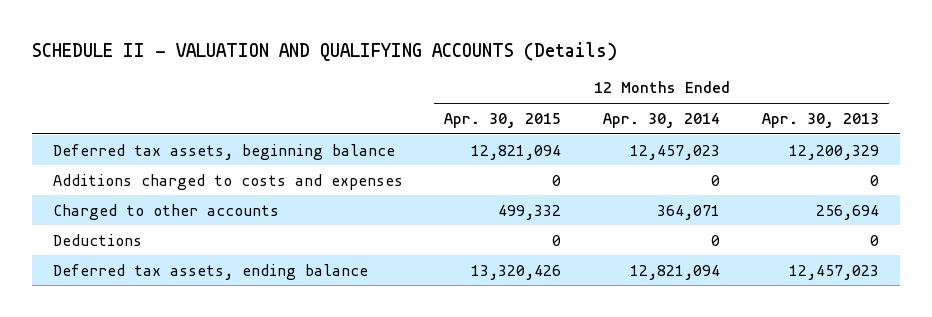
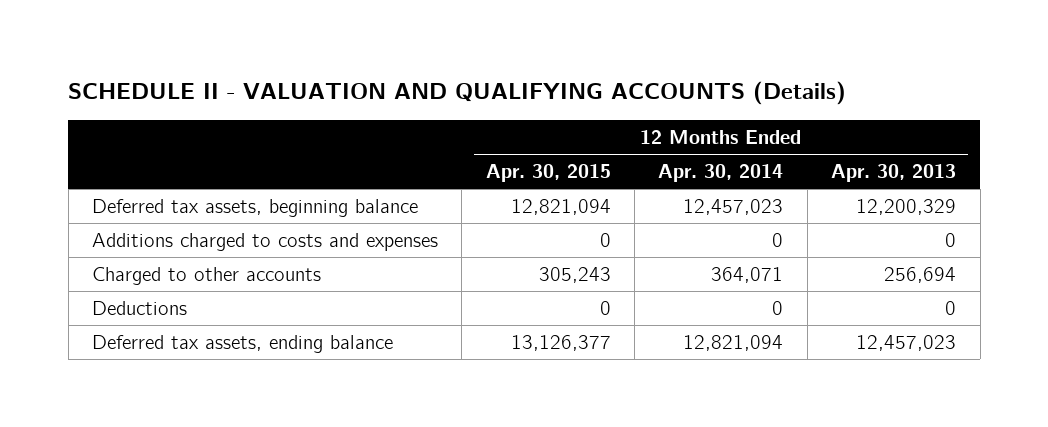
- Charged to other accounts | 499,332 | 364,071 | 256,694
+ Charged to other accounts | 305,243 | 364,071 | 256,694
- Deferred tax assets, ending balance | 13,320,426 | 12,821,094 | 12,457,023
+ Deferred tax assets, ending balance | 13,126,377 | 12,821,094 | 12,457,023

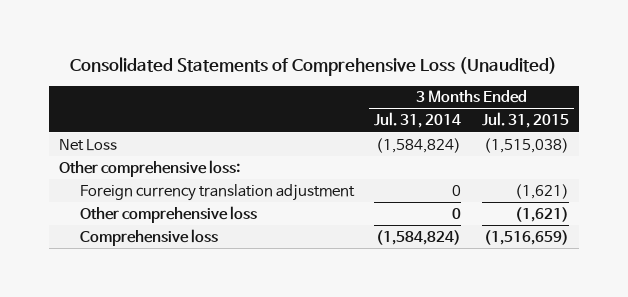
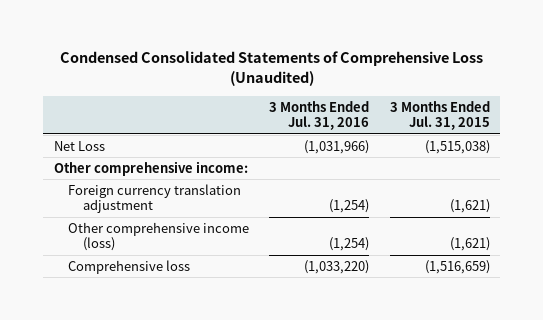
- Consolidated Statements of Comprehensive Loss (Unaudited)
+ Condensed Consolidated Statements of Comprehensive Loss (Unaudited)
- | 3 Months Ended Jul. 31, 2014 | 3 Months Ended Jul. 31, 2015
+ | 3 Months Ended Jul. 31, 2016 | 3 Months Ended Jul. 31, 2015
- Other comprehensive loss:
+ Other comprehensive income:
- Other comprehensive loss | 0 | (1,621)
+ Other comprehensive income (loss) | (1,254) | (1,621)

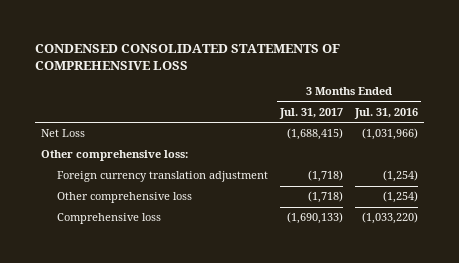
- Condensed Consolidated Statements of Comprehensive Loss (Unaudited)
+ CONDENSED CONSOLIDATED STATEMENTS OF COMPREHENSIVE LOSS
- | 3 Months Ended Jul. 31, 2016 | 3 Months Ended Jul. 31, 2015
+ | 3 Months Ended Jul. 31, 2017 | 3 Months Ended Jul. 31, 2016
- Other comprehensive income:
+ Other comprehensive loss:
- Other comprehensive income (loss) | (1,254) | (1,621)
+ Other comprehensive loss | (1,718) | (1,254)

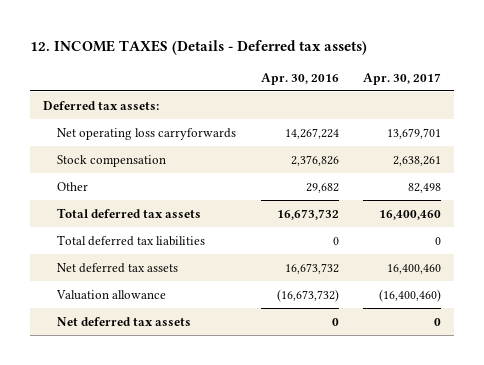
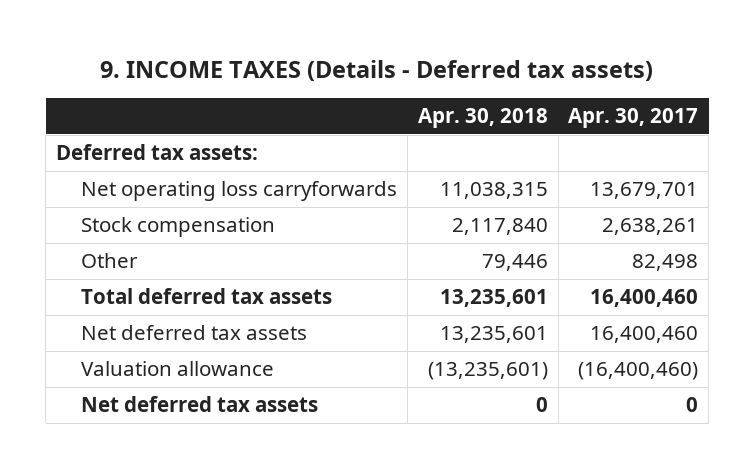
- 12. INCOME TAXES (Details - Deferred tax assets)
+ 9. INCOME TAXES (Details - Deferred tax assets)
- | Apr. 30, 2016 | Apr. 30, 2017
+ | Apr. 30, 2018 | Apr. 30, 2017
- Total deferred tax liabilities | 0 | 0

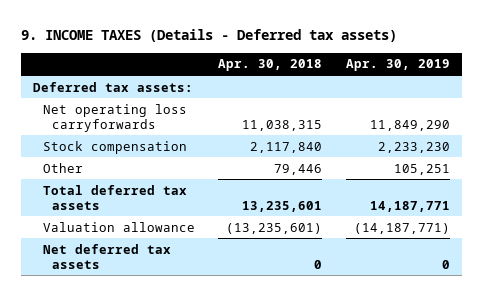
- | Apr. 30, 2018 | Apr. 30, 2017
+ | Apr. 30, 2018 | Apr. 30, 2019
- Net deferred tax assets | 13,235,601 | 16,400,460

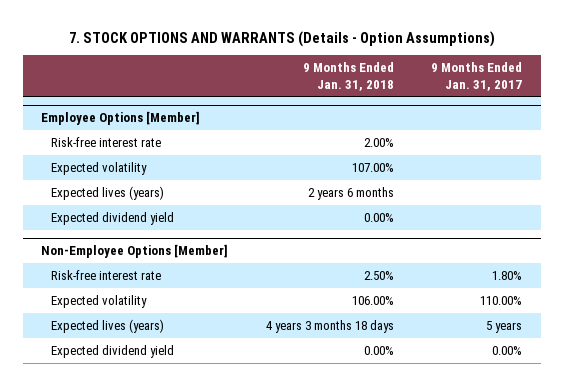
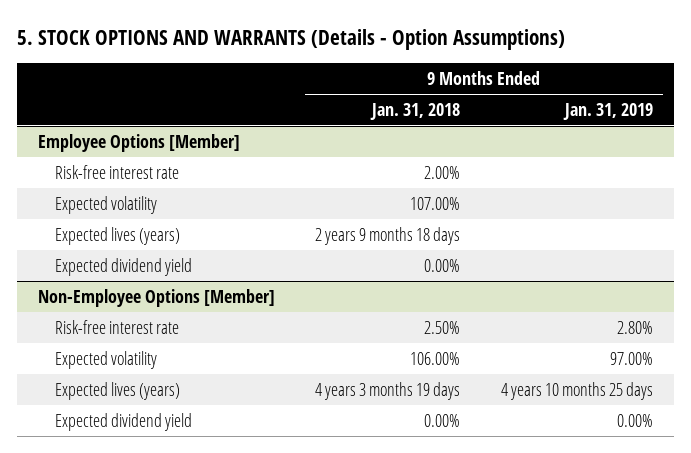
- 7. STOCK OPTIONS AND WARRANTS (Details - Option Assumptions)
+ 5. STOCK OPTIONS AND WARRANTS (Details - Option Assumptions)
- | 9 Months Ended Jan. 31, 2018 | 9 Months Ended Jan. 31, 2017
+ | 9 Months Ended Jan. 31, 2018 | 9 Months Ended Jan. 31, 2019
@ Employee Options [Member]
- Expected lives (years) | 2 years 6 months |
+ Expected lives (years) | 2 years 9 months 18 days |
@ Non-Employee Options [Member]
- Expected lives (years) | 4 years 3 months 18 days | 5 years
+ Expected lives (years) | 4 years 3 months 19 days | 4 years 10 months 25 days

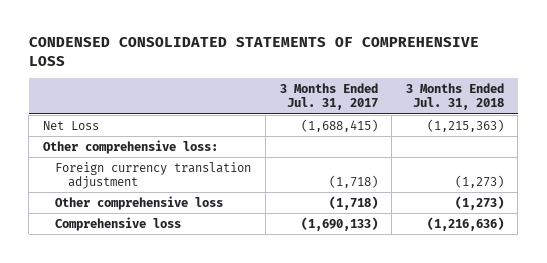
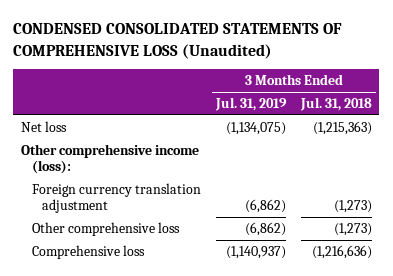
- CONDENSED CONSOLIDATED STATEMENTS OF COMPREHENSIVE LOSS
+ CONDENSED CONSOLIDATED STATEMENTS OF COMPREHENSIVE LOSS (Unaudited)
- | 3 Months Ended Jul. 31, 2017 | 3 Months Ended Jul. 31, 2018
+ | 3 Months Ended Jul. 31, 2019 | 3 Months Ended Jul. 31, 2018
- Net Loss | (1,688,415) | (1,215,363)
- Other comprehensive loss:
+ Net loss | (1,134,075) | (1,215,363)
+ Other comprehensive income (loss):

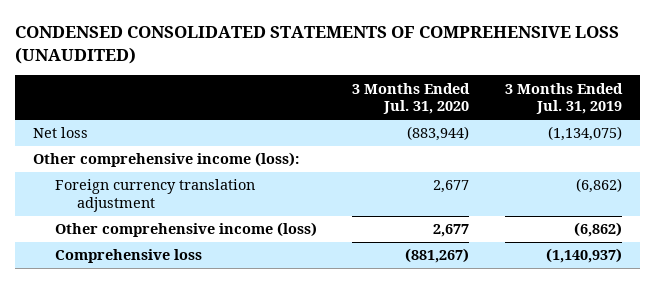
- CONDENSED CONSOLIDATED STATEMENTS OF COMPREHENSIVE LOSS (Unaudited)
+ CONDENSED CONSOLIDATED STATEMENTS OF COMPREHENSIVE LOSS (UNAUDITED)
- | 3 Months Ended Jul. 31, 2019 | 3 Months Ended Jul. 31, 2018
+ | 3 Months Ended Jul. 31, 2020 | 3 Months Ended Jul. 31, 2019
- Other comprehensive loss | (6,862) | (1,273)
+ Other comprehensive income (loss) | 2,677 | (6,862)

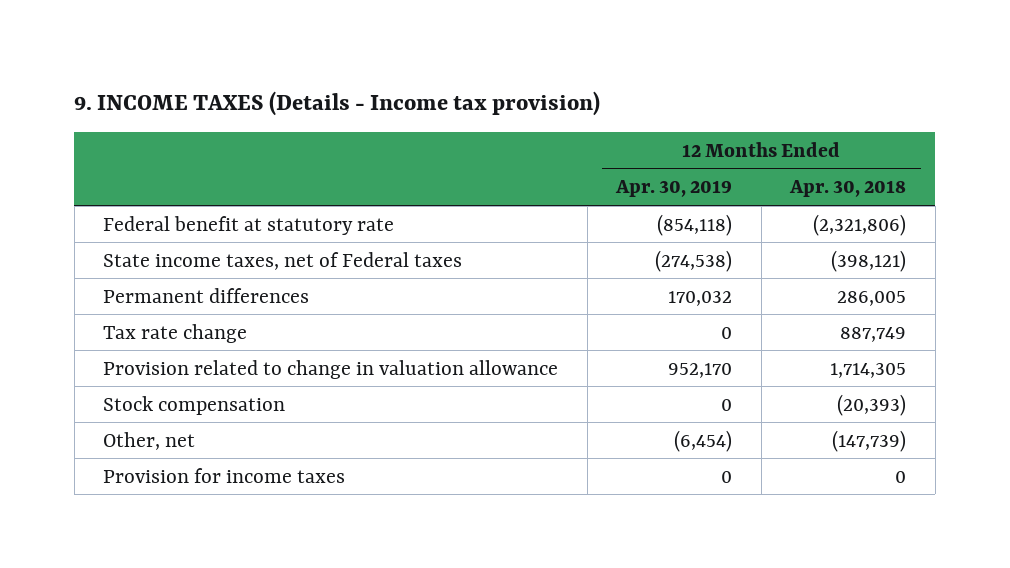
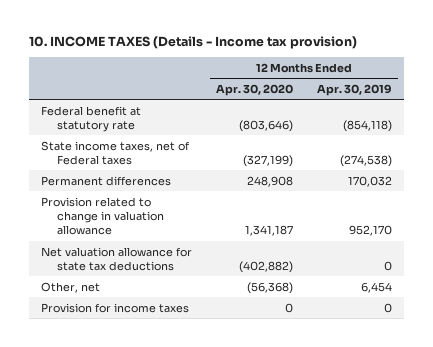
- 9. INCOME TAXES (Details - Income tax provision)
+ 10. INCOME TAXES (Details - Income tax provision)
- | 12 Months Ended Apr. 30, 2019 | 12 Months Ended Apr. 30, 2018
+ | 12 Months Ended Apr. 30, 2020 | 12 Months Ended Apr. 30, 2019
- Tax rate change | 0 | 887,749
- Stock compensation | 0 | (20,393)
- Other, net | (6,454) | (147,739)
+ Net valuation allowance for state tax deductions | (402,882) | 0
+ Other, net | (56,368) | 6,454

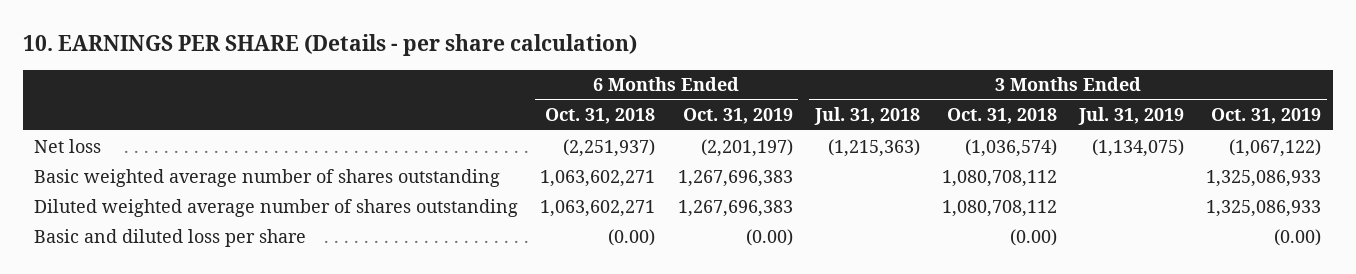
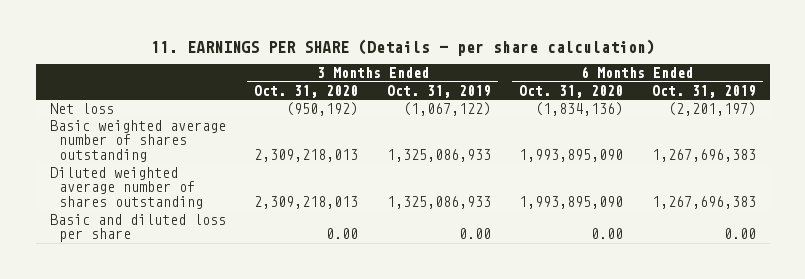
- 10. EARNINGS PER SHARE (Details - per share calculation)
+ 11. EARNINGS PER SHARE (Details - per share calculation)
- | 6 Months Ended Oct. 31, 2018 | 6 Months Ended Oct. 31, 2019 | 3 Months Ended Jul. 31, 2018 | 3 Months Ended Oct. 31, 2018 | 3 Months Ended Jul. 31, 2019 | 3 Months Ended Oct. 31, 2019
+ | 3 Months Ended Oct. 31, 2020 | 3 Months Ended Oct. 31, 2019 | 6 Months Ended Oct. 31, 2020 | 6 Months Ended Oct. 31, 2019
- Basic and diluted loss per share | (0.00) | (0.00) | | (0.00) | | (0.00)
+ Basic and diluted loss per share | 0.00 | 0.00 | 0.00 | 0.00

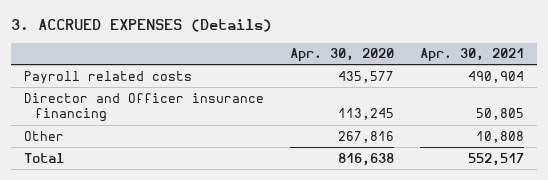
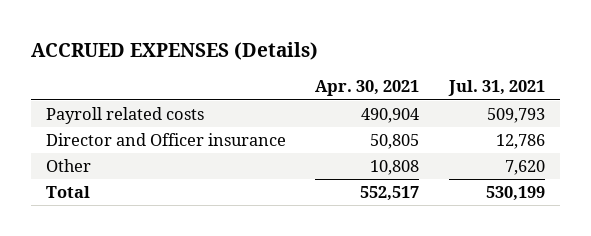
- 3. ACCRUED EXPENSES (Details)
+ ACCRUED EXPENSES (Details)
- | Apr. 30, 2020 | Apr. 30, 2021
+ | Apr. 30, 2021 | Jul. 31, 2021
- Director and Officer insurance financing | 113,245 | 50,805
+ Director and Officer insurance | 50,805 | 12,786

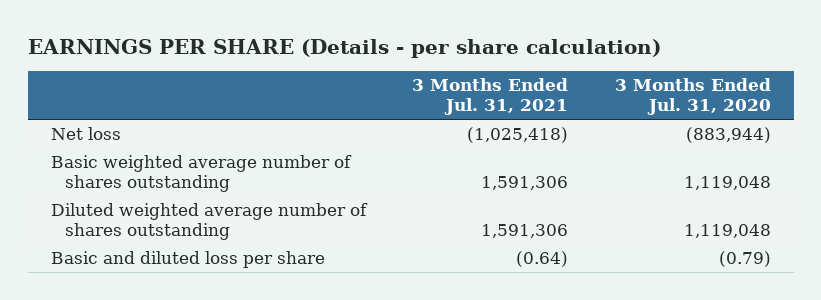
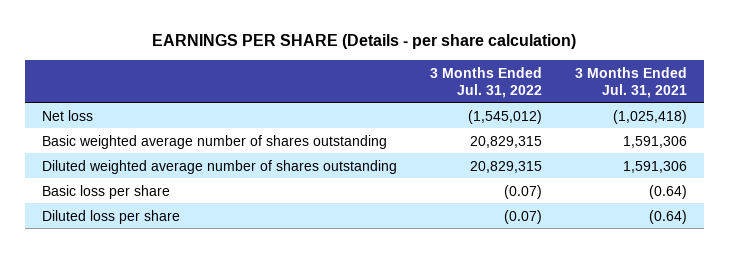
- | 3 Months Ended Jul. 31, 2021 | 3 Months Ended Jul. 31, 2020
+ | 3 Months Ended Jul. 31, 2022 | 3 Months Ended Jul. 31, 2021
- Basic and diluted loss per share | (0.64) | (0.79)
+ Basic loss per share | (0.07) | (0.64)
+ Diluted loss per share | (0.07) | (0.64)

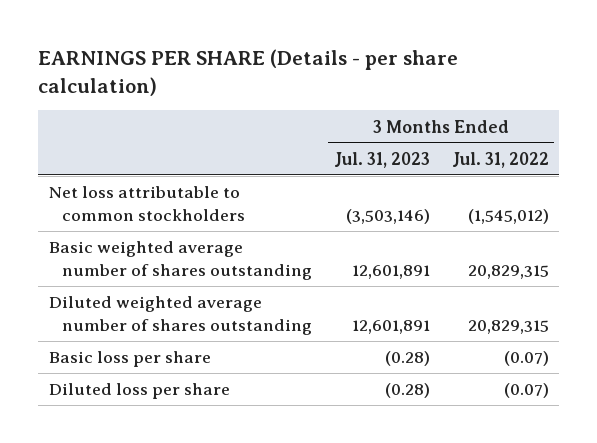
- | 3 Months Ended Jul. 31, 2022 | 3 Months Ended Jul. 31, 2021
+ | 3 Months Ended Jul. 31, 2023 | 3 Months Ended Jul. 31, 2022
- Net loss | (1,545,012) | (1,025,418)
+ Net loss attributable to common stockholders | (3,503,146) | (1,545,012)

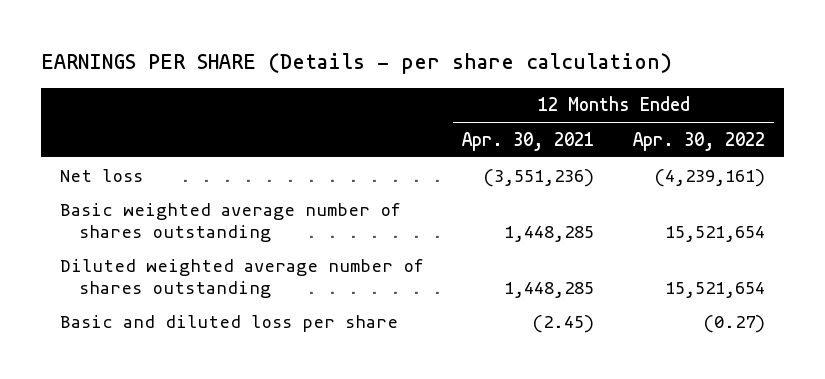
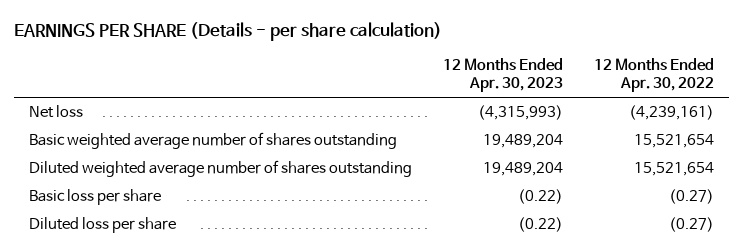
- | 12 Months Ended Apr. 30, 2021 | 12 Months Ended Apr. 30, 2022
+ | 12 Months Ended Apr. 30, 2023 | 12 Months Ended Apr. 30, 2022
- Basic and diluted loss per share | (2.45) | (0.27)
+ Basic loss per share | (0.22) | (0.27)
+ Diluted loss per share | (0.22) | (0.27)

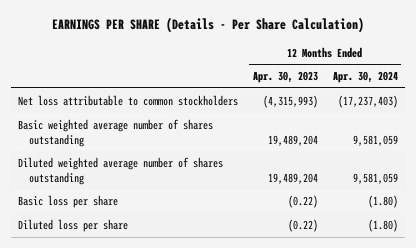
- EARNINGS PER SHARE (Details - per share calculation)
+ EARNINGS PER SHARE (Details - Per Share Calculation)
- | 12 Months Ended Apr. 30, 2023 | 12 Months Ended Apr. 30, 2022
+ | 12 Months Ended Apr. 30, 2023 | 12 Months Ended Apr. 30, 2024
- Net loss | (4,315,993) | (4,239,161)
+ Net loss attributable to common stockholders | (4,315,993) | (17,237,403)

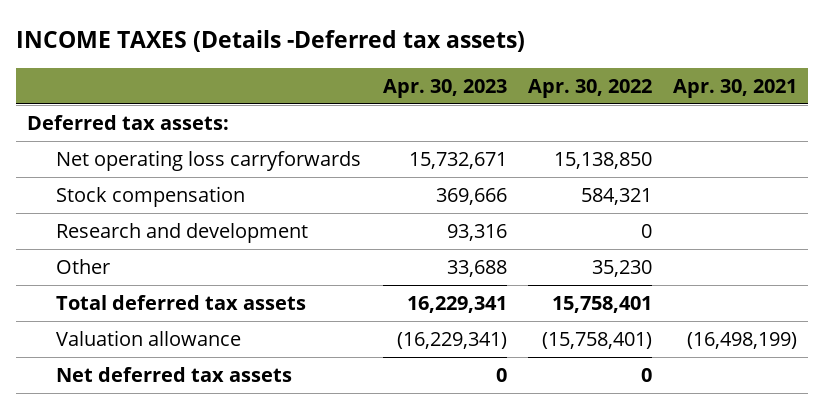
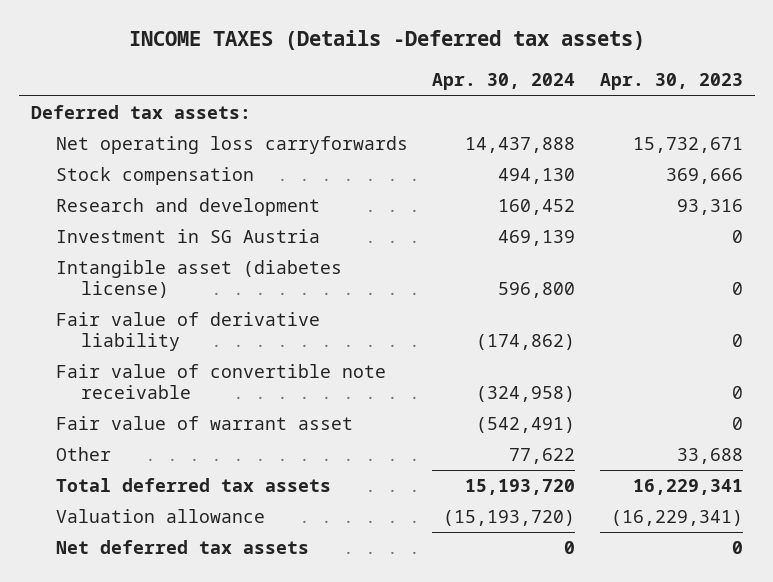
- | Apr. 30, 2023 | Apr. 30, 2022 | Apr. 30, 2021
+ | Apr. 30, 2024 | Apr. 30, 2023
+ Investment in SG Austria | 469,139 | 0
+ Intangible asset (diabetes license) | 596,800 | 0
+ Fair value of derivative liability | (174,862) | 0
+ Fair value of convertible note receivable | (324,958) | 0
+ Fair value of warrant asset | (542,491) | 0

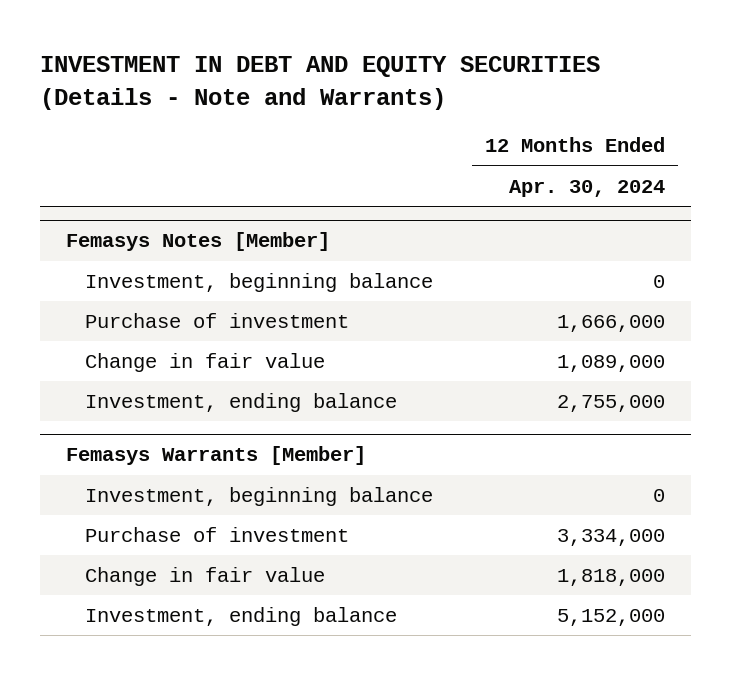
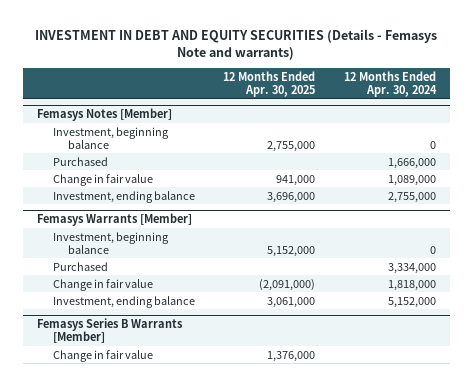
- INVESTMENT IN DEBT AND EQUITY SECURITIES (Details - Note and Warrants)
+ INVESTMENT IN DEBT AND EQUITY SECURITIES (Details - Femasys Note and warrants)
- | 12 Months Ended Apr. 30, 2024
+ | 12 Months Ended Apr. 30, 2025 | 12 Months Ended Apr. 30, 2024
@ Femasys Notes [Member]
- Purchase of investment | 1,666,000
+ Purchased | | 1,666,000
@ Femasys Warrants [Member]
- Purchase of investment | 3,334,000
+ Purchased | | 3,334,000
+ Femasys Series B Warrants [Member]
+ Change in fair value | 1,376,000 |

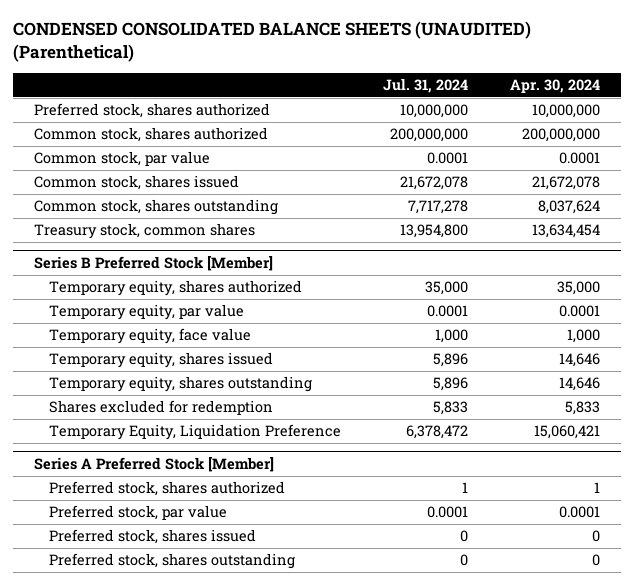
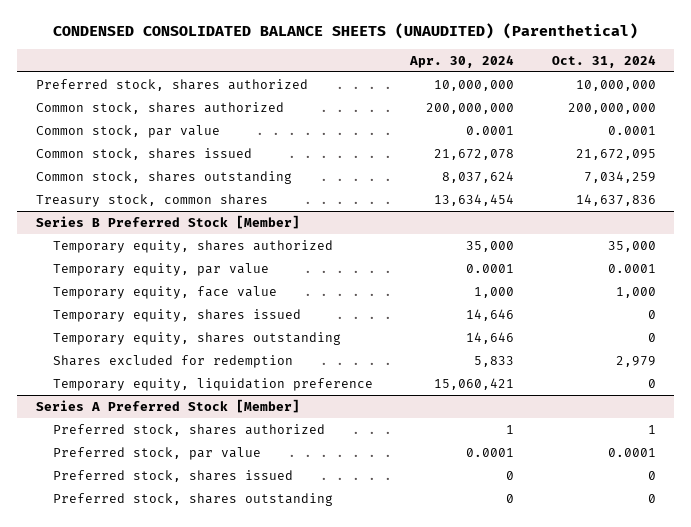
- | Jul. 31, 2024 | Apr. 30, 2024
+ | Apr. 30, 2024 | Oct. 31, 2024
@ Series B Preferred Stock [Member]
- Temporary Equity, Liquidation Preference | 6,378,472 | 15,060,421
+ Temporary equity, liquidation preference | 15,060,421 | 0

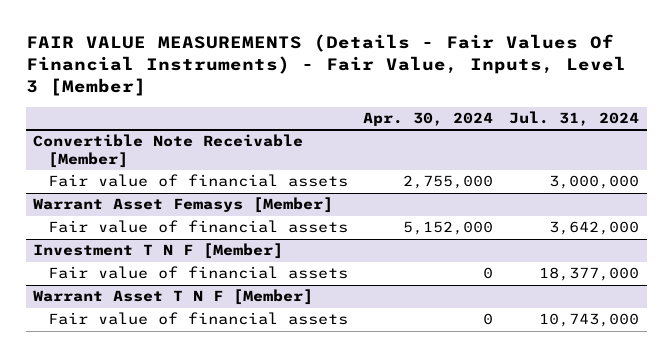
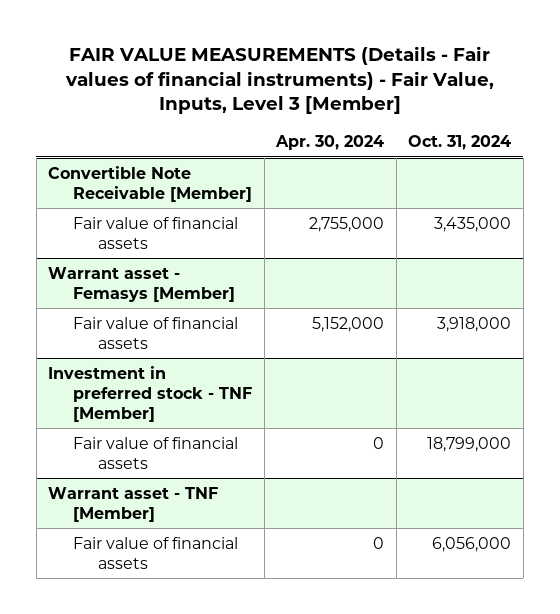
- FAIR VALUE MEASUREMENTS (Details - Fair Values Of Financial Instruments) - Fair Value, Inputs, Level 3 [Member]
+ FAIR VALUE MEASUREMENTS (Details - Fair values of financial instruments) - Fair Value, Inputs, Level 3 [Member]
- | Apr. 30, 2024 | Jul. 31, 2024
+ | Apr. 30, 2024 | Oct. 31, 2024
- Warrant Asset Femasys [Member]
+ Warrant asset - Femasys [Member]
- Investment T N F [Member]
+ Investment in preferred stock - TNF [Member]
- Warrant Asset T N F [Member]
+ Warrant asset - TNF [Member]

